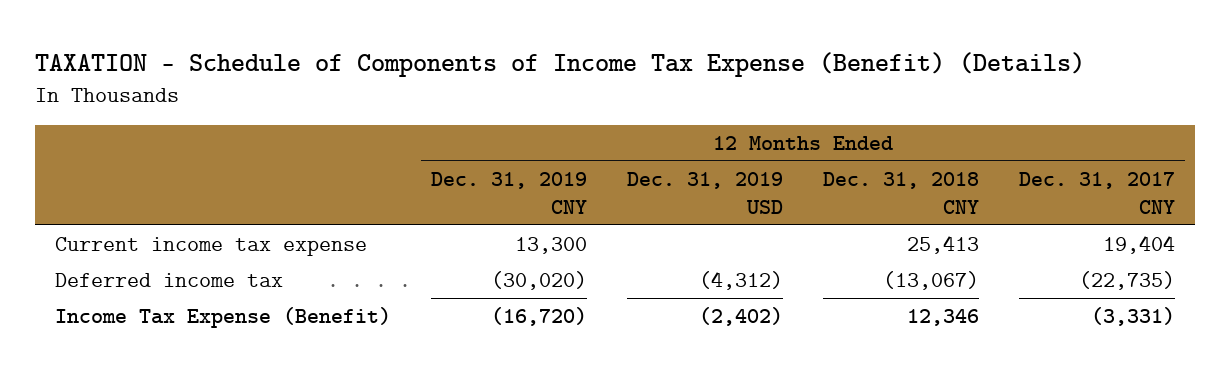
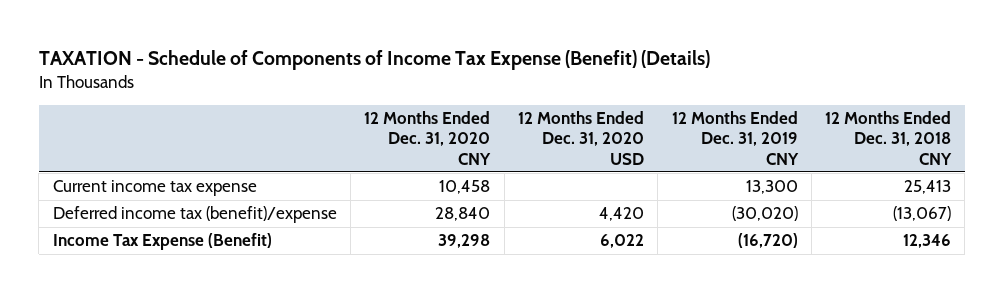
- | 12 Months Ended Dec. 31, 2019 CNY | 12 Months Ended Dec. 31, 2019 USD | 12 Months Ended Dec. 31, 2018 CNY | 12 Months Ended Dec. 31, 2017 CNY
+ | 12 Months Ended Dec. 31, 2020 CNY | 12 Months Ended Dec. 31, 2020 USD | 12 Months Ended Dec. 31, 2019 CNY | 12 Months Ended Dec. 31, 2018 CNY
- Deferred income tax | (30,020) | (4,312) | (13,067) | (22,735)
+ Deferred income tax (benefit)/expense | 28,840 | 4,420 | (30,020) | (13,067)

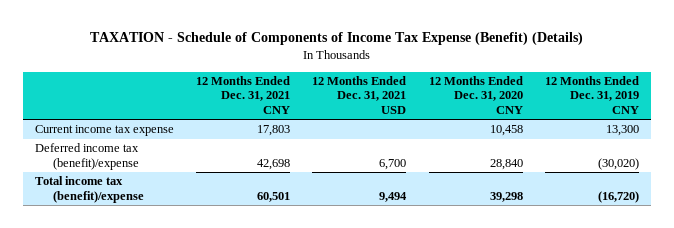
- | 12 Months Ended Dec. 31, 2020 CNY | 12 Months Ended Dec. 31, 2020 USD | 12 Months Ended Dec. 31, 2019 CNY | 12 Months Ended Dec. 31, 2018 CNY
+ | 12 Months Ended Dec. 31, 2021 CNY | 12 Months Ended Dec. 31, 2021 USD | 12 Months Ended Dec. 31, 2020 CNY | 12 Months Ended Dec. 31, 2019 CNY
- Income Tax Expense (Benefit) | 39,298 | 6,022 | (16,720) | 12,346
+ Total income tax (benefit)/expense | 60,501 | 9,494 | 39,298 | (16,720)

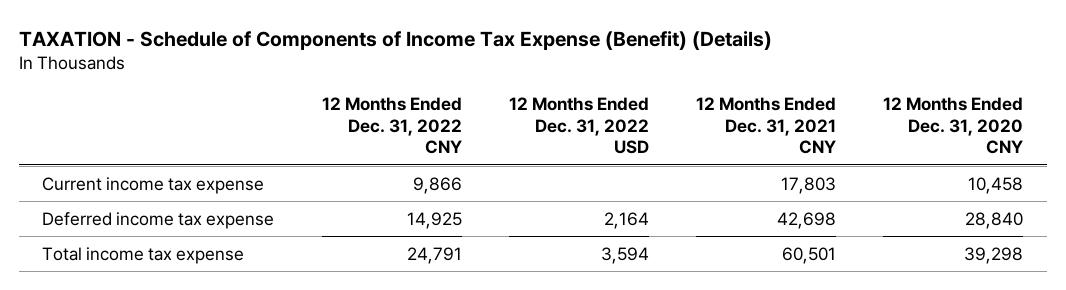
- | 12 Months Ended Dec. 31, 2021 CNY | 12 Months Ended Dec. 31, 2021 USD | 12 Months Ended Dec. 31, 2020 CNY | 12 Months Ended Dec. 31, 2019 CNY
+ | 12 Months Ended Dec. 31, 2022 CNY | 12 Months Ended Dec. 31, 2022 USD | 12 Months Ended Dec. 31, 2021 CNY | 12 Months Ended Dec. 31, 2020 CNY
- Deferred income tax (benefit)/expense | 42,698 | 6,700 | 28,840 | (30,020)
- Total income tax (benefit)/expense | 60,501 | 9,494 | 39,298 | (16,720)
+ Deferred income tax expense | 14,925 | 2,164 | 42,698 | 28,840
+ Total income tax expense | 24,791 | 3,594 | 60,501 | 39,298

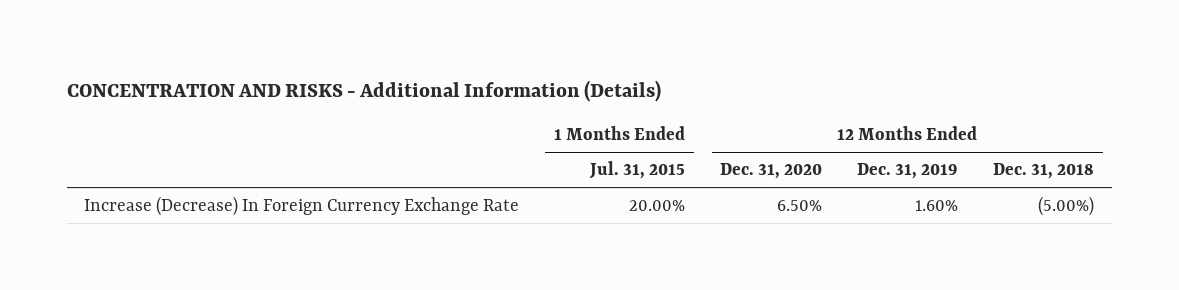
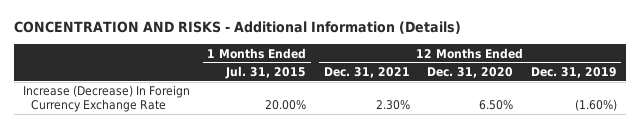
- | 1 Months Ended Jul. 31, 2015 | 12 Months Ended Dec. 31, 2020 | 12 Months Ended Dec. 31, 2019 | 12 Months Ended Dec. 31, 2018
+ | 1 Months Ended Jul. 31, 2015 | 12 Months Ended Dec. 31, 2021 | 12 Months Ended Dec. 31, 2020 | 12 Months Ended Dec. 31, 2019
- Increase (Decrease) In Foreign Currency Exchange Rate | 20.00% | 6.50% | 1.60% | (5.00%)
+ Increase (Decrease) In Foreign Currency Exchange Rate | 20.00% | 2.30% | 6.50% | (1.60%)

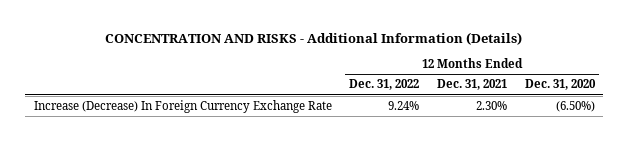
- | 1 Months Ended Jul. 31, 2015 | 12 Months Ended Dec. 31, 2021 | 12 Months Ended Dec. 31, 2020 | 12 Months Ended Dec. 31, 2019
+ | 12 Months Ended Dec. 31, 2022 | 12 Months Ended Dec. 31, 2021 | 12 Months Ended Dec. 31, 2020
- Increase (Decrease) In Foreign Currency Exchange Rate | 20.00% | 2.30% | 6.50% | (1.60%)
+ Increase (Decrease) In Foreign Currency Exchange Rate | 9.24% | 2.30% | (6.50%)

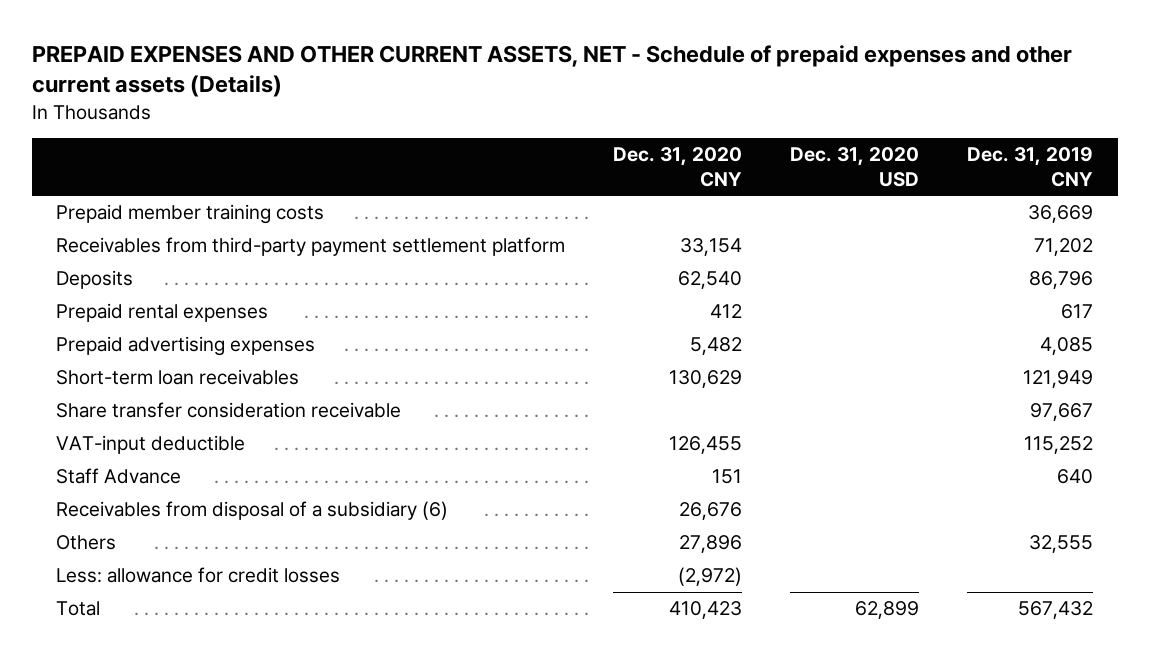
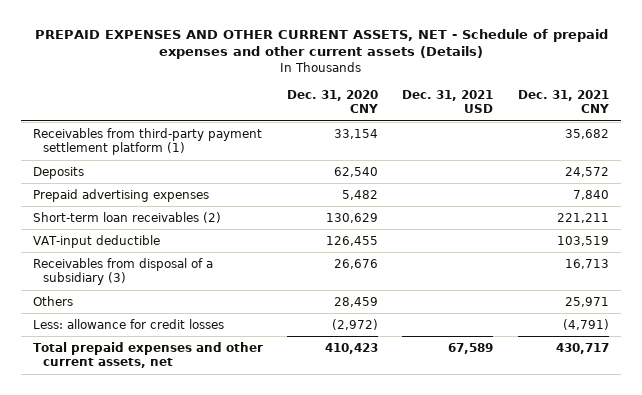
- | Dec. 31, 2020 CNY | Dec. 31, 2020 USD | Dec. 31, 2019 CNY
+ | Dec. 31, 2020 CNY | Dec. 31, 2021 USD | Dec. 31, 2021 CNY
- Prepaid member training costs | | | 36,669
- Receivables from third-party payment settlement platform | 33,154 | | 71,202
+ Receivables from third-party payment settlement platform (1) | 33,154 | | 35,682
- Prepaid rental expenses | 412 | | 617
- Short-term loan receivables | 130,629 | | 121,949
- Share transfer consideration receivable | | | 97,667
+ Short-term loan receivables (2) | 130,629 | | 221,211
- Staff Advance | 151 | | 640
- Receivables from disposal of a subsidiary (6) | 26,676 | |
- Others | 27,896 | | 32,555
+ Receivables from disposal of a subsidiary (3) | 26,676 | | 16,713
+ Others | 28,459 | | 25,971
- Total | 410,423 | 62,899 | 567,432
+ Total prepaid expenses and other current assets, net | 410,423 | 67,589 | 430,717

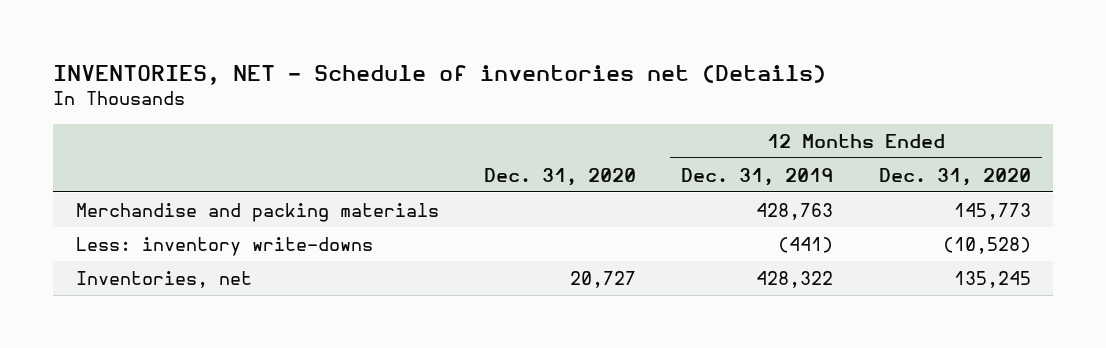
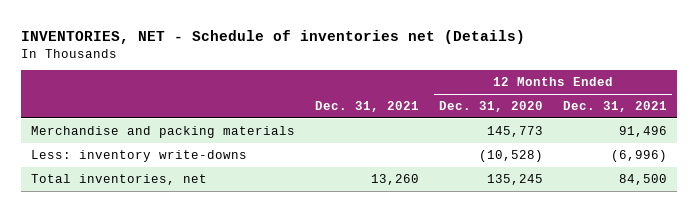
- | Dec. 31, 2020 | 12 Months Ended Dec. 31, 2019 | 12 Months Ended Dec. 31, 2020
+ | Dec. 31, 2021 | 12 Months Ended Dec. 31, 2020 | 12 Months Ended Dec. 31, 2021
- Inventories, net | 20,727 | 428,322 | 135,245
+ Total inventories, net | 13,260 | 135,245 | 84,500

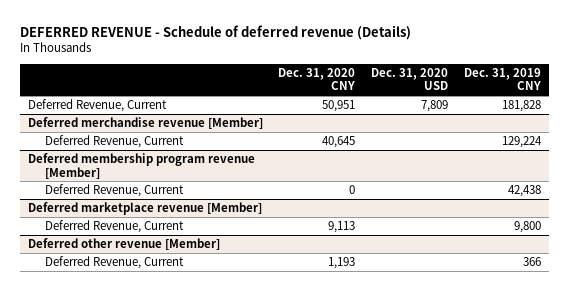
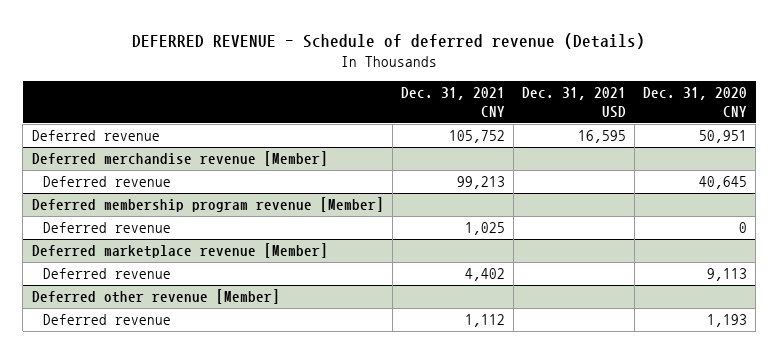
- | Dec. 31, 2020 CNY | Dec. 31, 2020 USD | Dec. 31, 2019 CNY
+ | Dec. 31, 2021 CNY | Dec. 31, 2021 USD | Dec. 31, 2020 CNY
- Deferred Revenue, Current | 50,951 | 7,809 | 181,828
+ Deferred revenue | 105,752 | 16,595 | 50,951
@ Deferred merchandise revenue [Member]
- Deferred Revenue, Current | 40,645 | | 129,224
+ Deferred revenue | 99,213 | | 40,645
@ Deferred membership program revenue [Member]
- Deferred Revenue, Current | 0 | | 42,438
+ Deferred revenue | 1,025 | | 0
@ Deferred marketplace revenue [Member]
- Deferred Revenue, Current | 9,113 | | 9,800
+ Deferred revenue | 4,402 | | 9,113
@ Deferred other revenue [Member]
- Deferred Revenue, Current | 1,193 | | 366
+ Deferred revenue | 1,112 | | 1,193

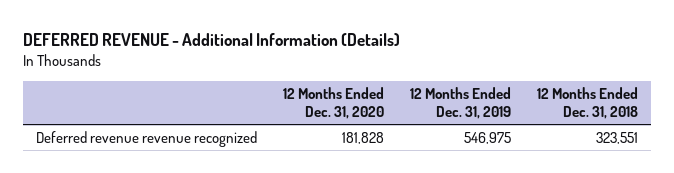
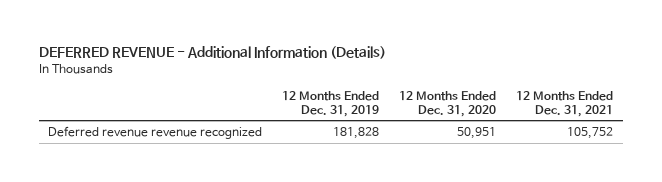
- | 12 Months Ended Dec. 31, 2020 | 12 Months Ended Dec. 31, 2019 | 12 Months Ended Dec. 31, 2018
+ | 12 Months Ended Dec. 31, 2019 | 12 Months Ended Dec. 31, 2020 | 12 Months Ended Dec. 31, 2021
- Deferred revenue revenue recognized | 181,828 | 546,975 | 323,551
+ Deferred revenue revenue recognized | 181,828 | 50,951 | 105,752

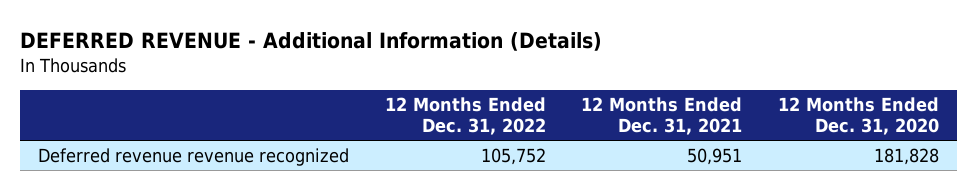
- | 12 Months Ended Dec. 31, 2019 | 12 Months Ended Dec. 31, 2020 | 12 Months Ended Dec. 31, 2021
+ | 12 Months Ended Dec. 31, 2022 | 12 Months Ended Dec. 31, 2021 | 12 Months Ended Dec. 31, 2020
- Deferred revenue revenue recognized | 181,828 | 50,951 | 105,752
+ Deferred revenue revenue recognized | 105,752 | 50,951 | 181,828

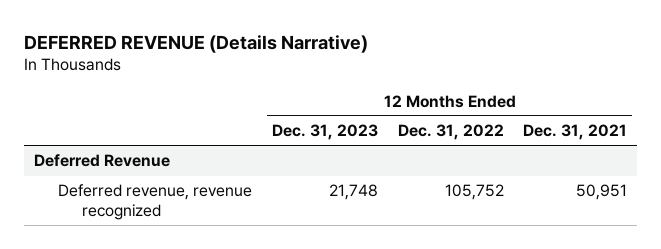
- DEFERRED REVENUE - Additional Information (Details)
+ DEFERRED REVENUE (Details Narrative)
- | 12 Months Ended Dec. 31, 2022 | 12 Months Ended Dec. 31, 2021 | 12 Months Ended Dec. 31, 2020
+ | 12 Months Ended Dec. 31, 2023 | 12 Months Ended Dec. 31, 2022 | 12 Months Ended Dec. 31, 2021
- Deferred revenue revenue recognized | 105,752 | 50,951 | 181,828
+ Deferred Revenue
+ Deferred revenue, revenue recognized | 21,748 | 105,752 | 50,951

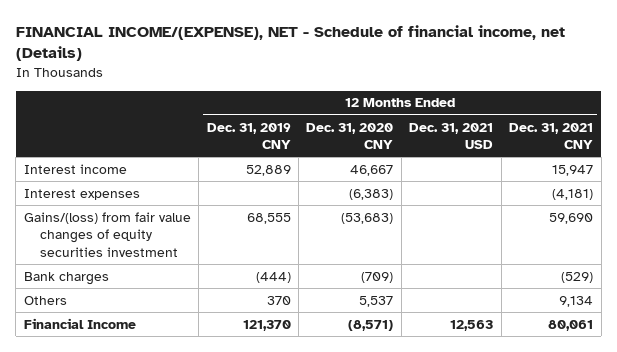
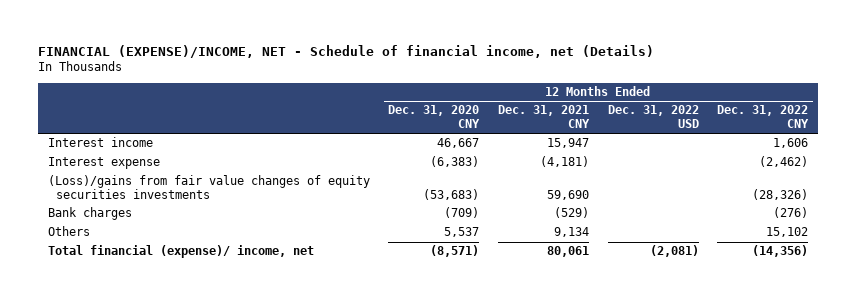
- FINANCIAL INCOME/(EXPENSE), NET - Schedule of financial income, net (Details)
+ FINANCIAL (EXPENSE)/INCOME, NET - Schedule of financial income, net (Details)
- | 12 Months Ended Dec. 31, 2019 CNY | 12 Months Ended Dec. 31, 2020 CNY | 12 Months Ended Dec. 31, 2021 USD | 12 Months Ended Dec. 31, 2021 CNY
+ | 12 Months Ended Dec. 31, 2020 CNY | 12 Months Ended Dec. 31, 2021 CNY | 12 Months Ended Dec. 31, 2022 USD | 12 Months Ended Dec. 31, 2022 CNY
- Interest expenses | | (6,383) | | (4,181)
- Gains/(loss) from fair value changes of equity securities investment | 68,555 | (53,683) | | 59,690
+ Interest expense | (6,383) | (4,181) | | (2,462)
+ (Loss)/gains from fair value changes of equity securities investments | (53,683) | 59,690 | | (28,326)
- Financial Income | 121,370 | (8,571) | 12,563 | 80,061
+ Total financial (expense)/ income, net | (8,571) | 80,061 | (2,081) | (14,356)

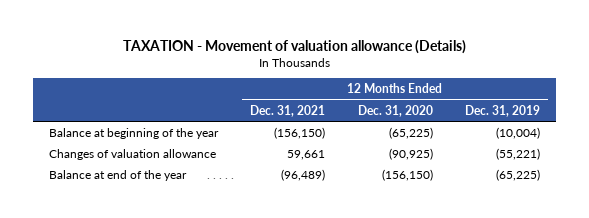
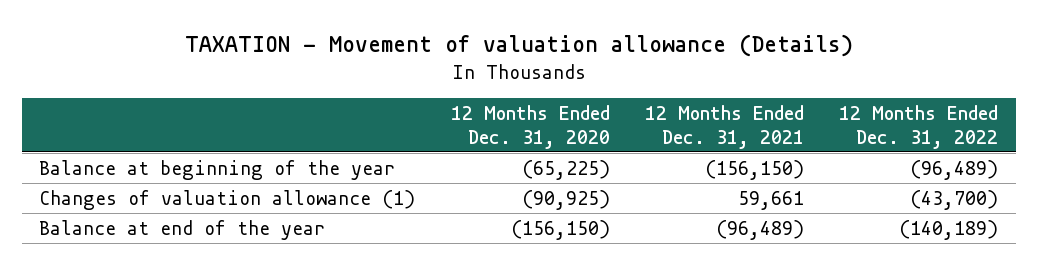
- | 12 Months Ended Dec. 31, 2021 | 12 Months Ended Dec. 31, 2020 | 12 Months Ended Dec. 31, 2019
+ | 12 Months Ended Dec. 31, 2020 | 12 Months Ended Dec. 31, 2021 | 12 Months Ended Dec. 31, 2022
- Changes of valuation allowance | 59,661 | (90,925) | (55,221)
+ Changes of valuation allowance (1) | (90,925) | 59,661 | (43,700)

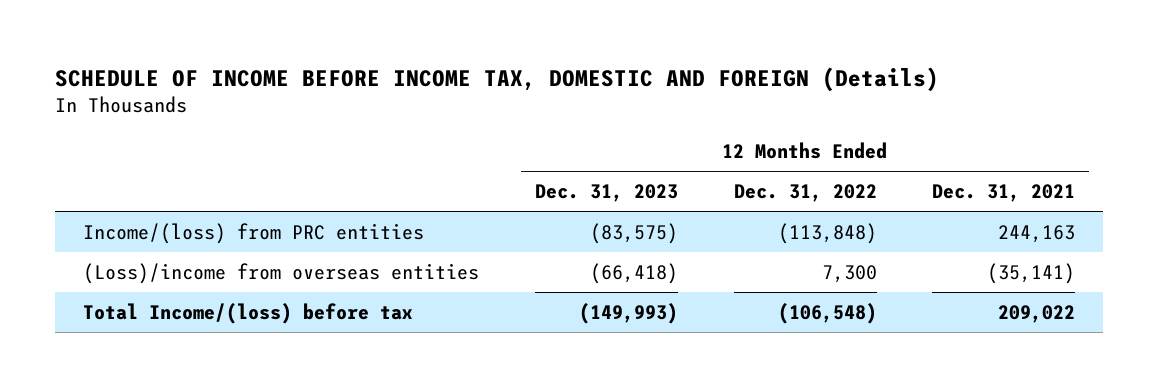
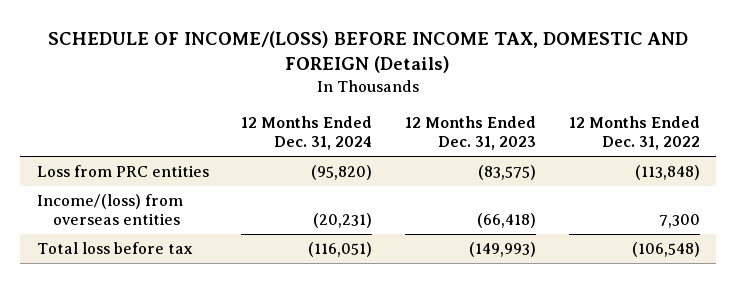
- SCHEDULE OF INCOME BEFORE INCOME TAX, DOMESTIC AND FOREIGN (Details)
+ SCHEDULE OF INCOME/(LOSS) BEFORE INCOME TAX, DOMESTIC AND FOREIGN (Details)
- | 12 Months Ended Dec. 31, 2023 | 12 Months Ended Dec. 31, 2022 | 12 Months Ended Dec. 31, 2021
+ | 12 Months Ended Dec. 31, 2024 | 12 Months Ended Dec. 31, 2023 | 12 Months Ended Dec. 31, 2022
- Income/(loss) from PRC entities | (83,575) | (113,848) | 244,163
- (Loss)/income from overseas entities | (66,418) | 7,300 | (35,141)
- Total Income/(loss) before tax | (149,993) | (106,548) | 209,022
+ Loss from PRC entities | (95,820) | (83,575) | (113,848)
+ Income/(loss) from overseas entities | (20,231) | (66,418) | 7,300
+ Total loss before tax | (116,051) | (149,993) | (106,548)

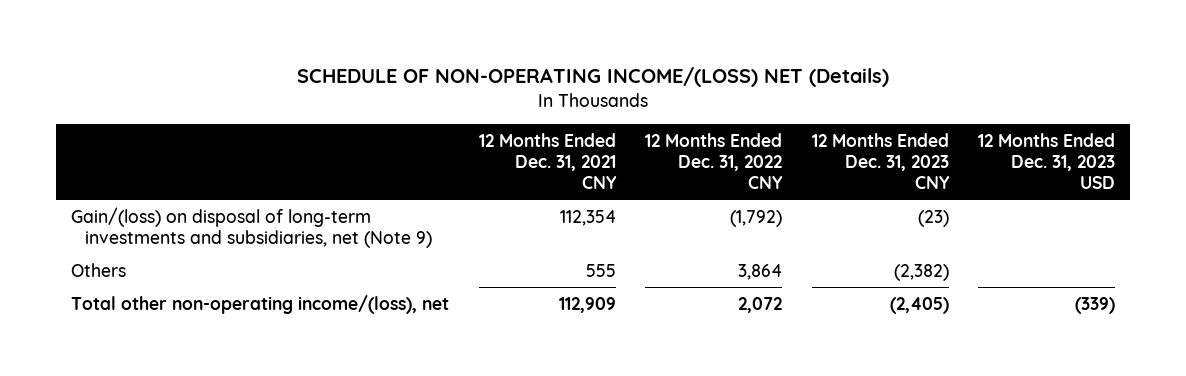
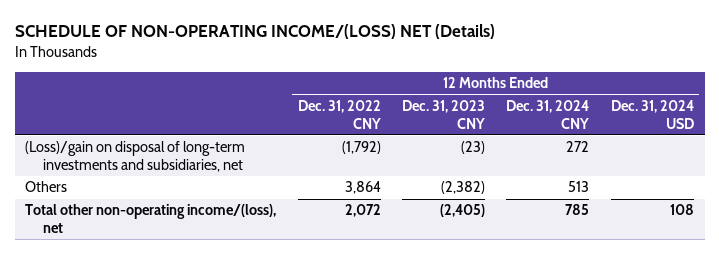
- | 12 Months Ended Dec. 31, 2021 CNY | 12 Months Ended Dec. 31, 2022 CNY | 12 Months Ended Dec. 31, 2023 CNY | 12 Months Ended Dec. 31, 2023 USD
+ | 12 Months Ended Dec. 31, 2022 CNY | 12 Months Ended Dec. 31, 2023 CNY | 12 Months Ended Dec. 31, 2024 CNY | 12 Months Ended Dec. 31, 2024 USD
- Gain/(loss) on disposal of long-term investments and subsidiaries, net (Note 9) | 112,354 | (1,792) | (23) |
+ (Loss)/gain on disposal of long-term investments and subsidiaries, net | (1,792) | (23) | 272 |

